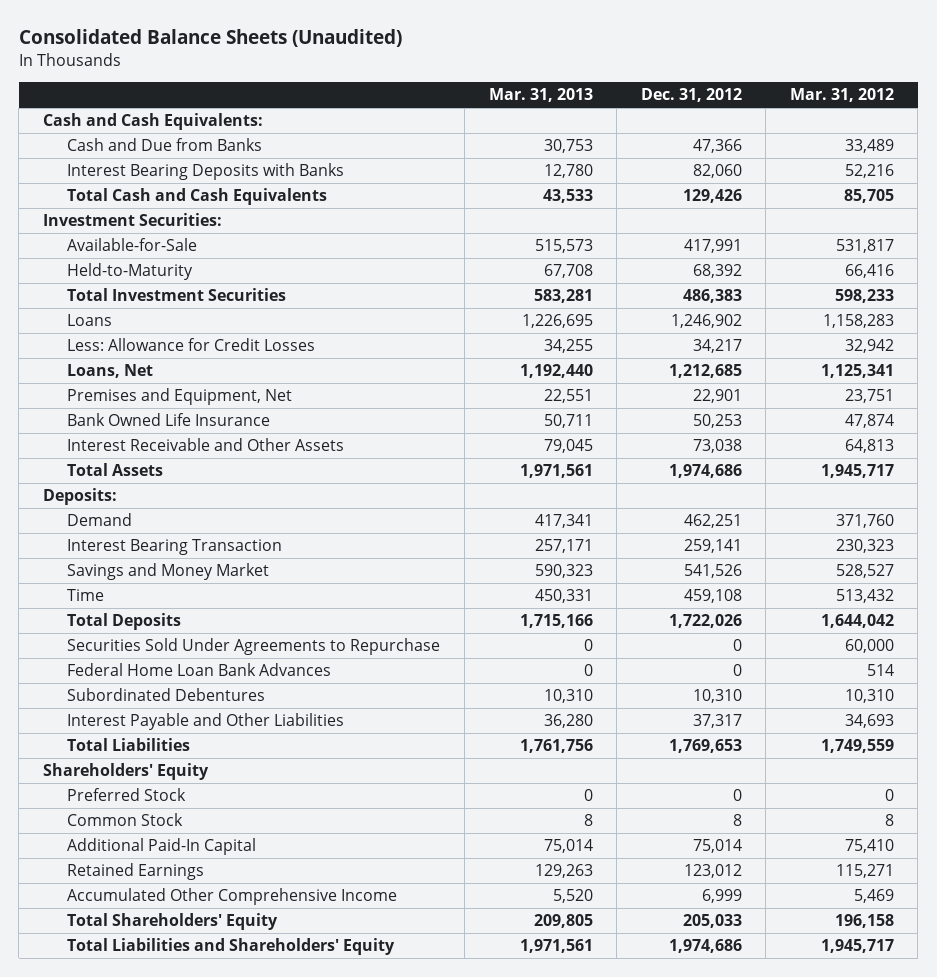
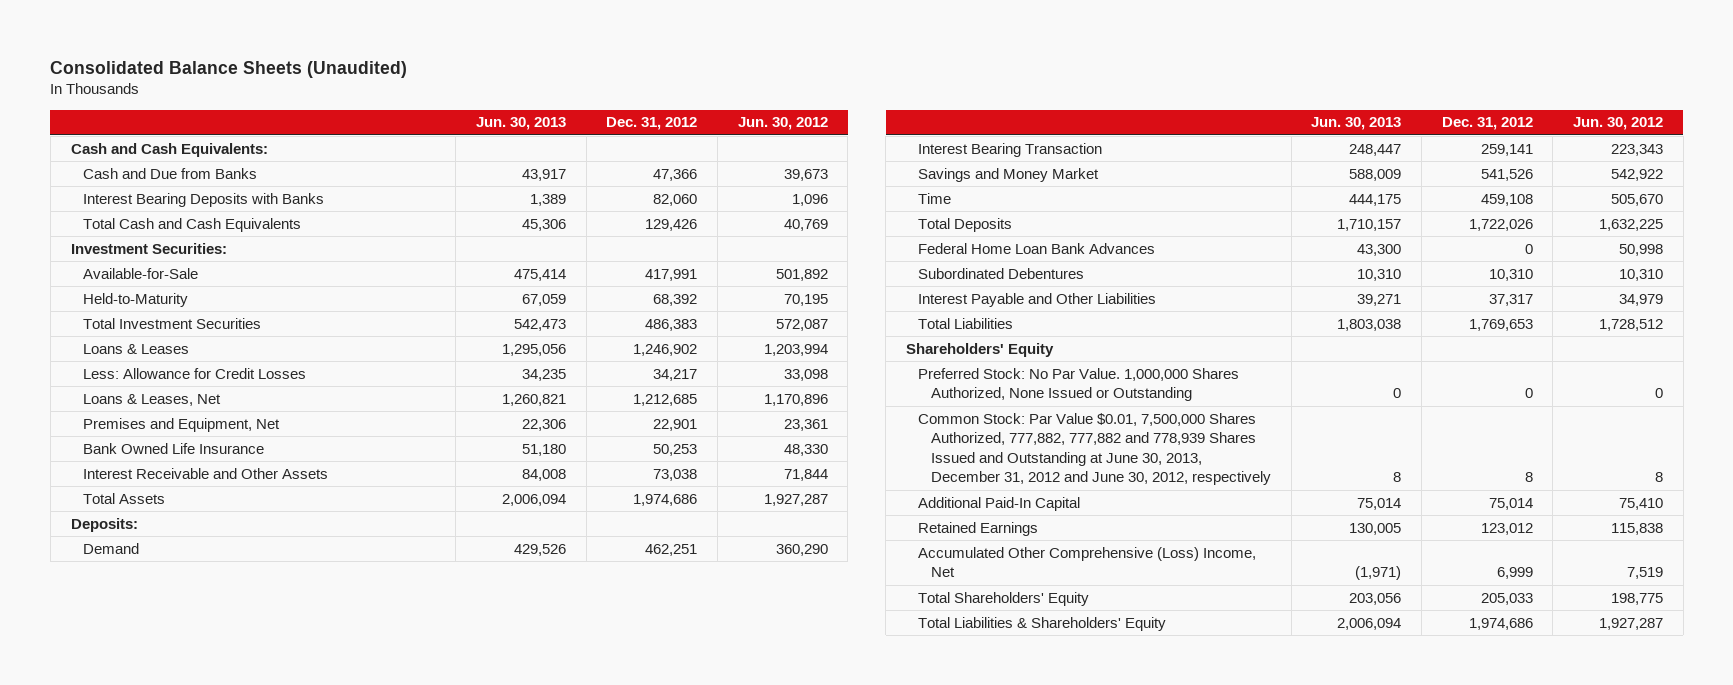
- | Mar. 31, 2013 | Dec. 31, 2012 | Mar. 31, 2012
+ | Jun. 30, 2013 | Dec. 31, 2012 | Jun. 30, 2012
- Loans | 1,226,695 | 1,246,902 | 1,158,283
+ Loans & Leases | 1,295,056 | 1,246,902 | 1,203,994
- Loans, Net | 1,192,440 | 1,212,685 | 1,125,341
+ Loans & Leases, Net | 1,260,821 | 1,212,685 | 1,170,896
- Securities Sold Under Agreements to Repurchase | 0 | 0 | 60,000
- Preferred Stock | 0 | 0 | 0
- Common Stock | 8 | 8 | 8
+ Preferred Stock: No Par Value. 1,000,000 Shares Authorized, None Issued or Outstanding | 0 | 0 | 0
+ Common Stock: Par Value $0.01, 7,500,000 Shares Authorized, 777,882, 777,882 and 778,939 Shares Issued and Outstanding at June 30, 2013, December 31, 2012 and June 30, 2012, respectively | 8 | 8 | 8
- Accumulated Other Comprehensive Income | 5,520 | 6,999 | 5,469
+ Accumulated Other Comprehensive (Loss) Income, Net | (1,971) | 6,999 | 7,519
- Total Liabilities and Shareholders' Equity | 1,971,561 | 1,974,686 | 1,945,717
+ Total Liabilities & Shareholders' Equity | 2,006,094 | 1,974,686 | 1,927,287

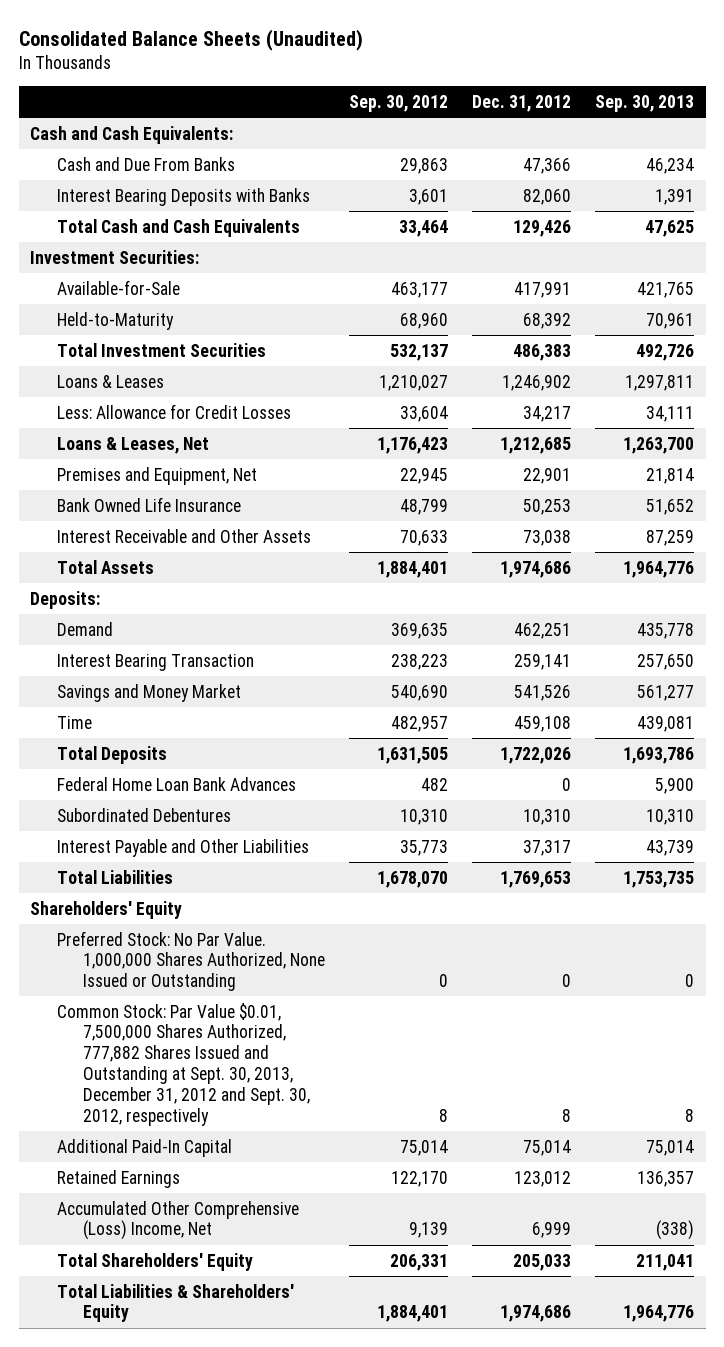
- | Jun. 30, 2013 | Dec. 31, 2012 | Jun. 30, 2012
+ | Sep. 30, 2012 | Dec. 31, 2012 | Sep. 30, 2013
- Cash and Due from Banks | 43,917 | 47,366 | 39,673
+ Cash and Due From Banks | 29,863 | 47,366 | 46,234
- Common Stock: Par Value $0.01, 7,500,000 Shares Authorized, 777,882, 777,882 and 778,939 Shares Issued and Outstanding at June 30, 2013, December 31, 2012 and June 30, 2012, respectively | 8 | 8 | 8
+ Common Stock: Par Value $0.01, 7,500,000 Shares Authorized, 777,882 Shares Issued and Outstanding at Sept. 30, 2013, December 31, 2012 and Sept. 30, 2012, respectively | 8 | 8 | 8

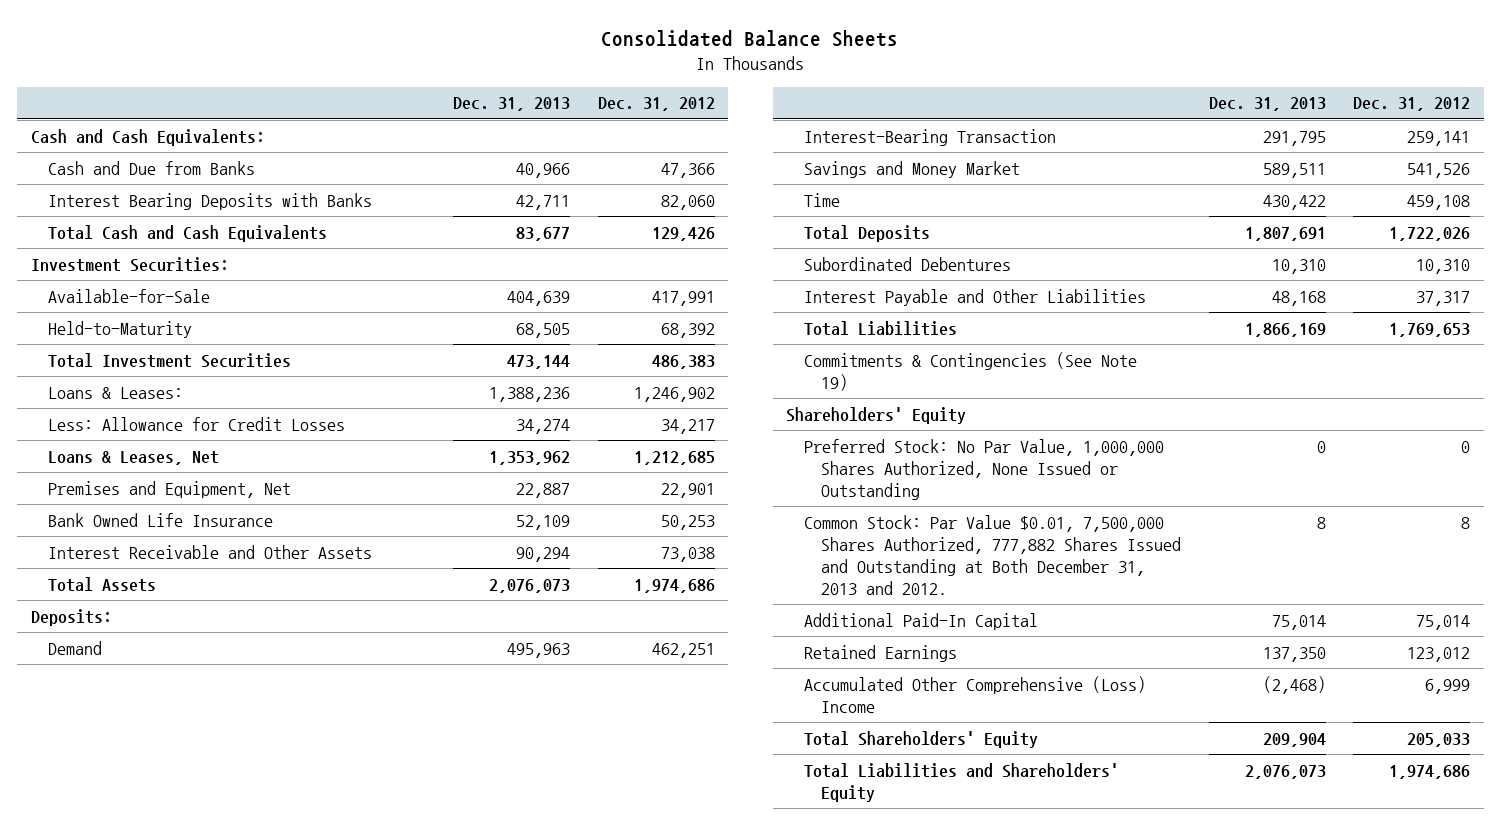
- Consolidated Balance Sheets (Unaudited)
+ Consolidated Balance Sheets
- | Sep. 30, 2012 | Dec. 31, 2012 | Sep. 30, 2013
+ | Dec. 31, 2013 | Dec. 31, 2012
- Cash and Due From Banks | 29,863 | 47,366 | 46,234
+ Cash and Due from Banks | 40,966 | 47,366
- Loans & Leases | 1,210,027 | 1,246,902 | 1,297,811
+ Loans & Leases: | 1,388,236 | 1,246,902
- Interest Bearing Transaction | 238,223 | 259,141 | 257,650
+ Interest-Bearing Transaction | 291,795 | 259,141
- Federal Home Loan Bank Advances | 482 | 0 | 5,900
+ Commitments & Contingencies (See Note 19)
- Preferred Stock: No Par Value. 1,000,000 Shares Authorized, None Issued or Outstanding | 0 | 0 | 0
- Common Stock: Par Value $0.01, 7,500,000 Shares Authorized, 777,882 Shares Issued and Outstanding at Sept. 30, 2013, December 31, 2012 and Sept. 30, 2012, respectively | 8 | 8 | 8
+ Preferred Stock: No Par Value, 1,000,000 Shares Authorized, None Issued or Outstanding | 0 | 0
+ Common Stock: Par Value $0.01, 7,500,000 Shares Authorized, 777,882 Shares Issued and Outstanding at Both December 31, 2013 and 2012. | 8 | 8
- Accumulated Other Comprehensive (Loss) Income, Net | 9,139 | 6,999 | (338)
+ Accumulated Other Comprehensive (Loss) Income | (2,468) | 6,999
- Total Liabilities & Shareholders' Equity | 1,884,401 | 1,974,686 | 1,964,776
+ Total Liabilities and Shareholders' Equity | 2,076,073 | 1,974,686

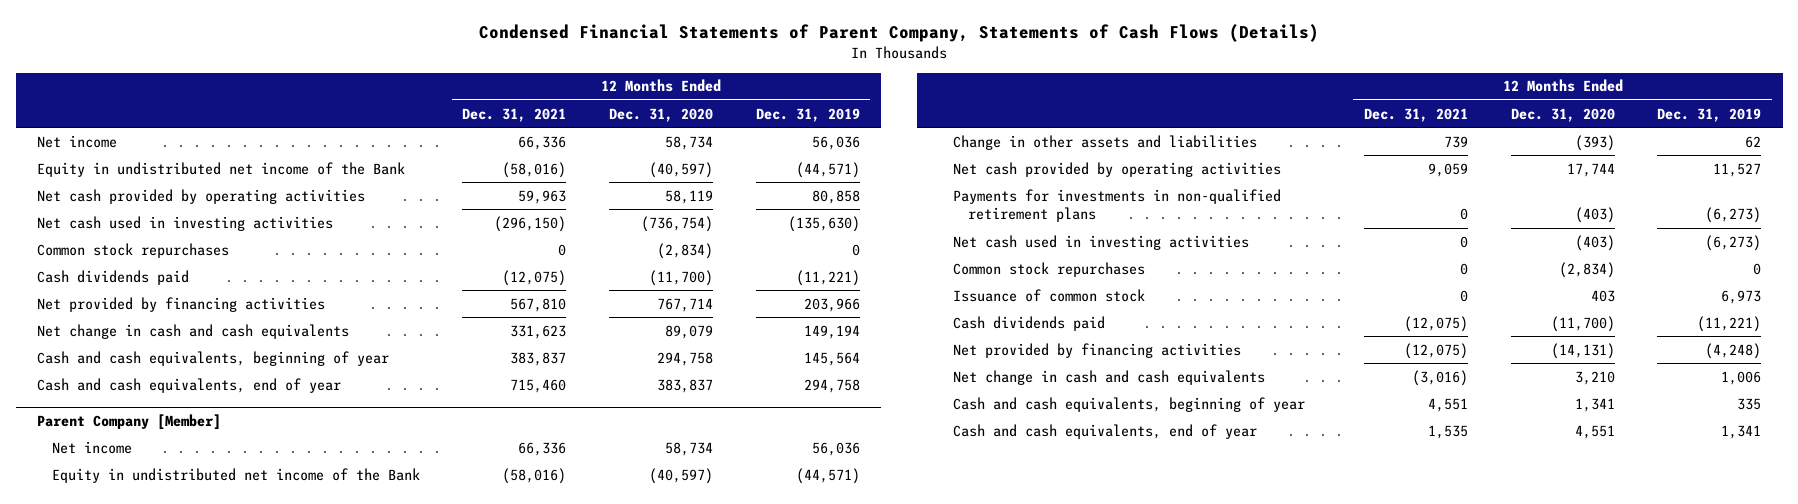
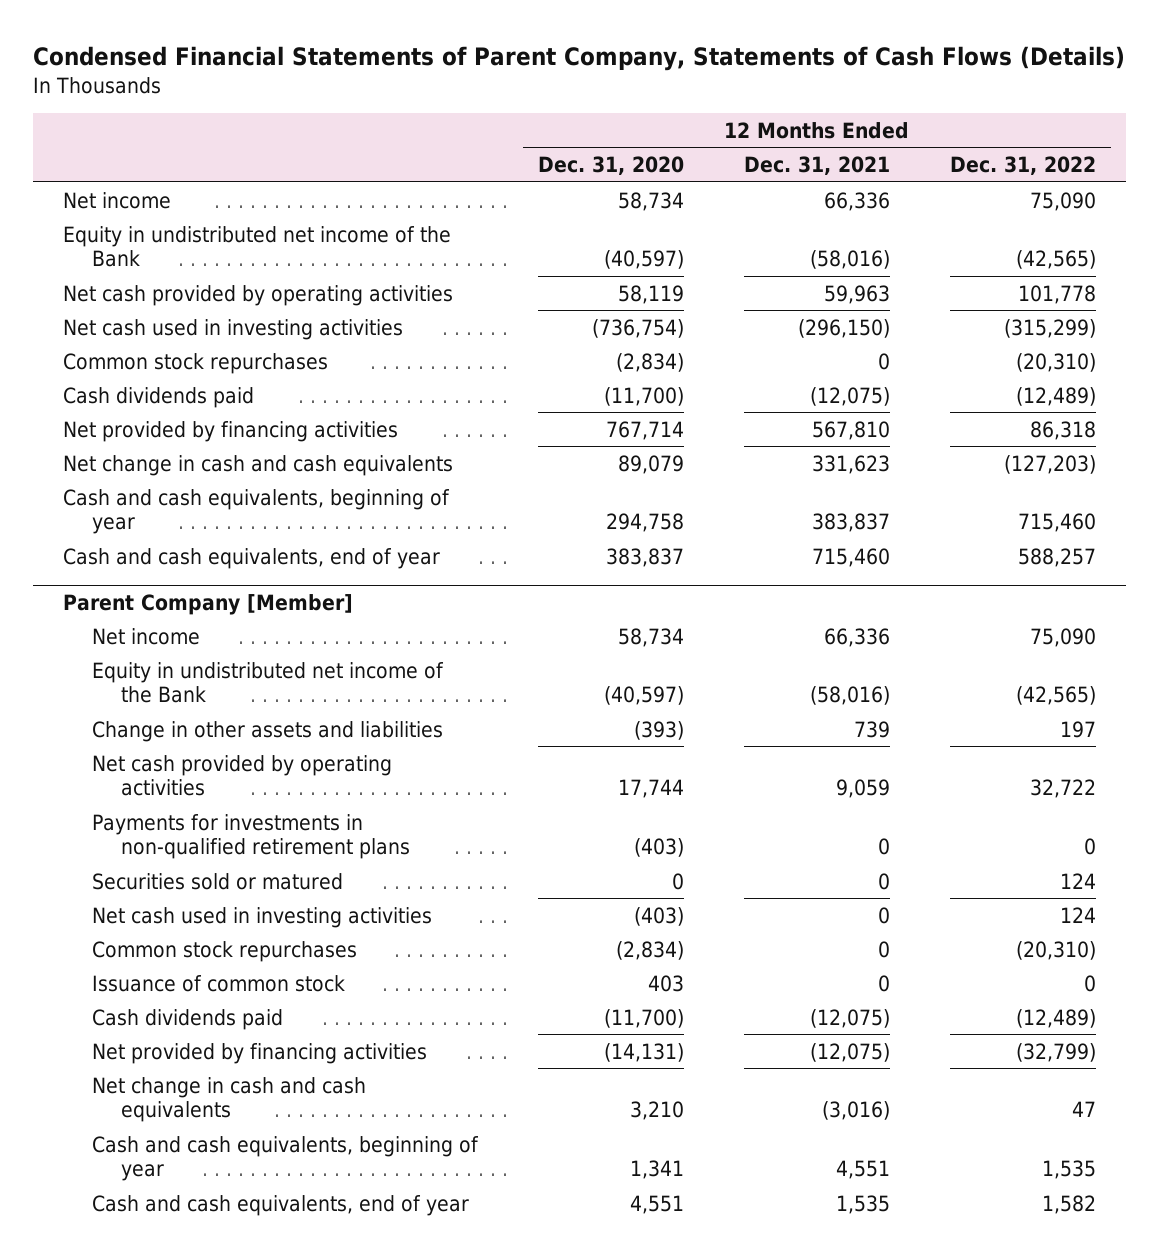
- | 12 Months Ended Dec. 31, 2021 | 12 Months Ended Dec. 31, 2020 | 12 Months Ended Dec. 31, 2019
+ | 12 Months Ended Dec. 31, 2020 | 12 Months Ended Dec. 31, 2021 | 12 Months Ended Dec. 31, 2022
@ Parent Company [Member]
+ Securities sold or matured | 0 | 0 | 124

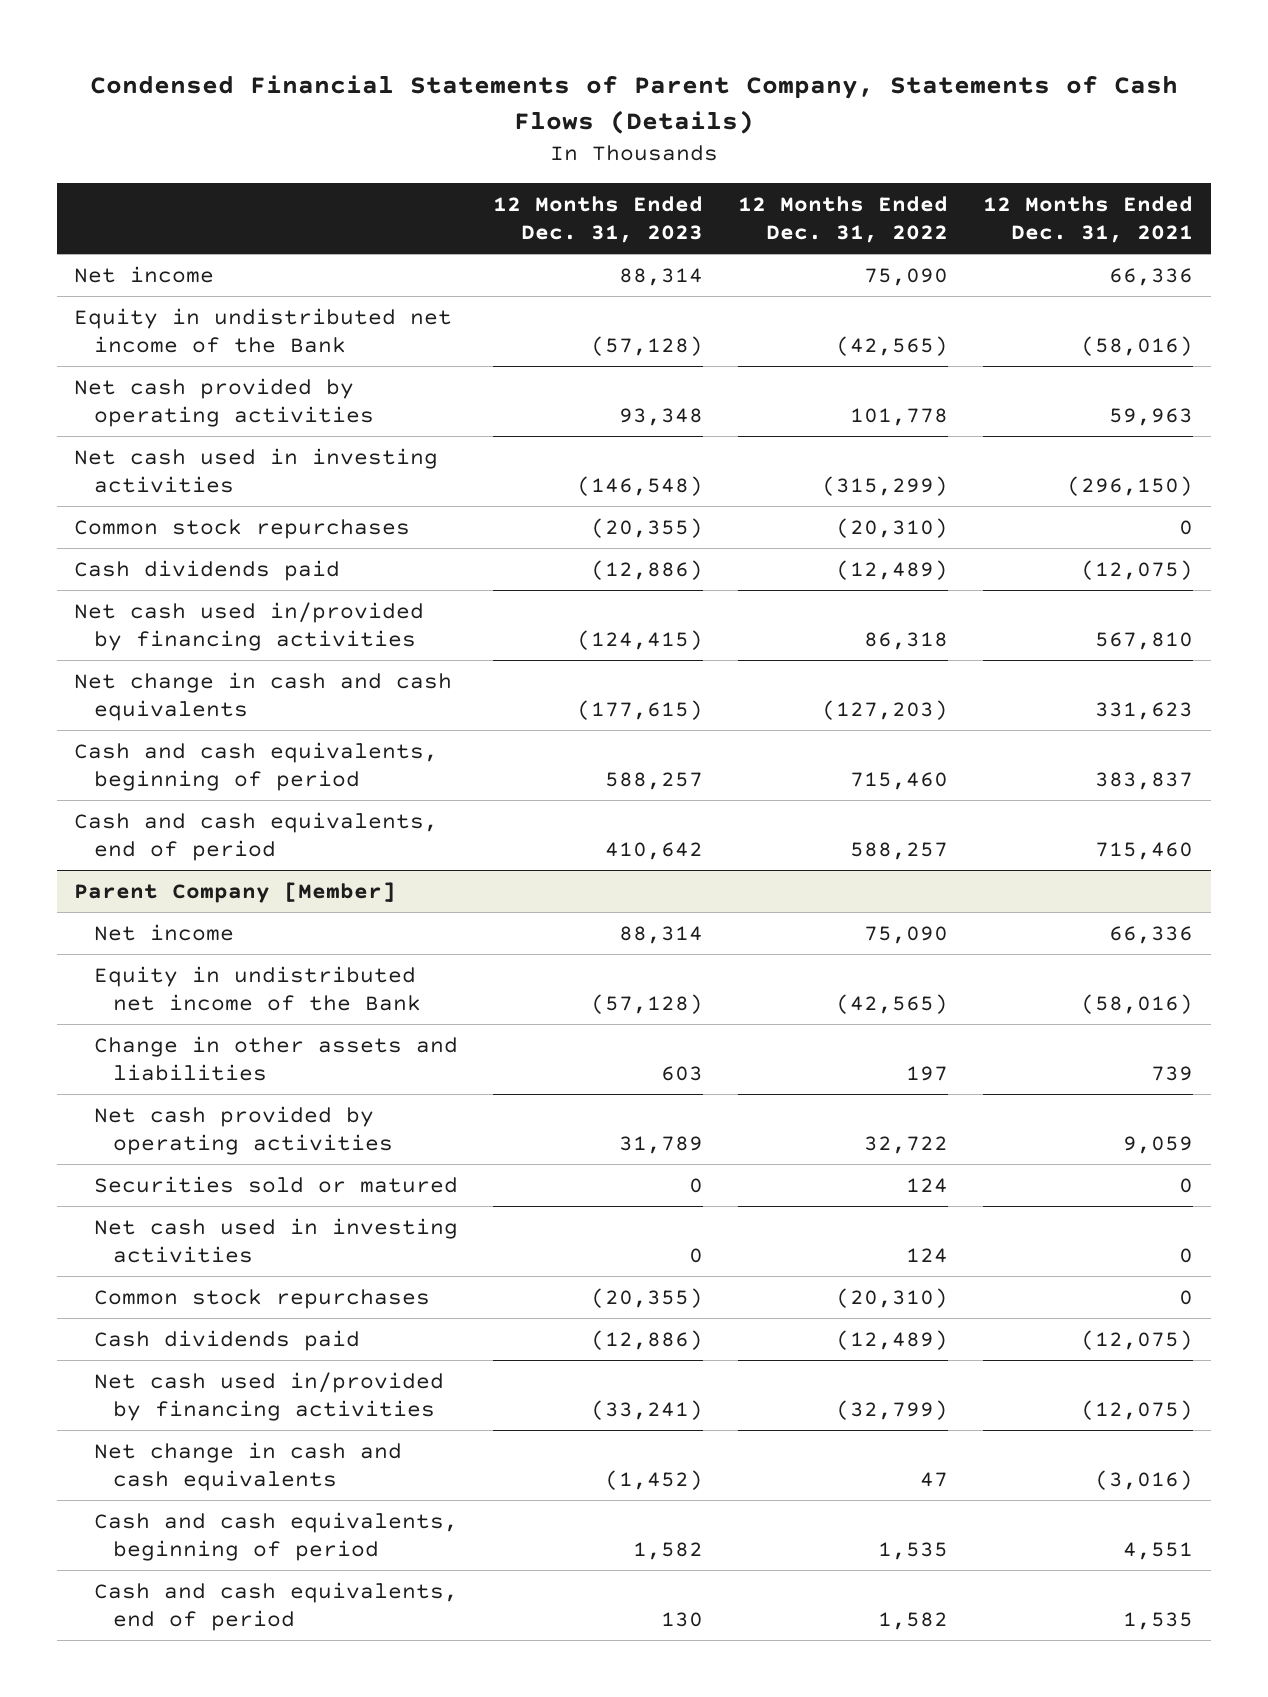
- | 12 Months Ended Dec. 31, 2020 | 12 Months Ended Dec. 31, 2021 | 12 Months Ended Dec. 31, 2022
+ | 12 Months Ended Dec. 31, 2023 | 12 Months Ended Dec. 31, 2022 | 12 Months Ended Dec. 31, 2021
- Net provided by financing activities | 767,714 | 567,810 | 86,318
+ Net cash used in/provided by financing activities | (124,415) | 86,318 | 567,810
- Cash and cash equivalents, beginning of year | 294,758 | 383,837 | 715,460
- Cash and cash equivalents, end of year | 383,837 | 715,460 | 588,257
+ Cash and cash equivalents, beginning of period | 588,257 | 715,460 | 383,837
+ Cash and cash equivalents, end of period | 410,642 | 588,257 | 715,460
@ Parent Company [Member]
- Payments for investments in non-qualified retirement plans | (403) | 0 | 0
- Issuance of common stock | 403 | 0 | 0
- Net provided by financing activities | (14,131) | (12,075) | (32,799)
+ Net cash used in/provided by financing activities | (33,241) | (32,799) | (12,075)
- Cash and cash equivalents, beginning of year | 1,341 | 4,551 | 1,535
- Cash and cash equivalents, end of year | 4,551 | 1,535 | 1,582
+ Cash and cash equivalents, beginning of period | 1,582 | 1,535 | 4,551
+ Cash and cash equivalents, end of period | 130 | 1,582 | 1,535

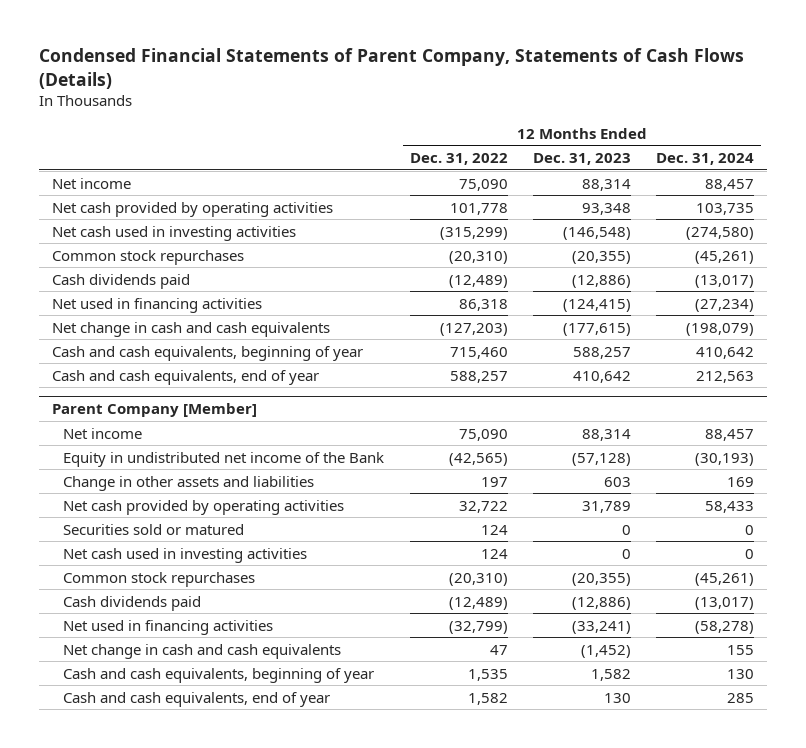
- | 12 Months Ended Dec. 31, 2023 | 12 Months Ended Dec. 31, 2022 | 12 Months Ended Dec. 31, 2021
+ | 12 Months Ended Dec. 31, 2022 | 12 Months Ended Dec. 31, 2023 | 12 Months Ended Dec. 31, 2024
- Equity in undistributed net income of the Bank | (57,128) | (42,565) | (58,016)
- Net cash used in/provided by financing activities | (124,415) | 86,318 | 567,810
+ Net used in financing activities | 86,318 | (124,415) | (27,234)
- Cash and cash equivalents, beginning of period | 588,257 | 715,460 | 383,837
- Cash and cash equivalents, end of period | 410,642 | 588,257 | 715,460
+ Cash and cash equivalents, beginning of year | 715,460 | 588,257 | 410,642
+ Cash and cash equivalents, end of year | 588,257 | 410,642 | 212,563
@ Parent Company [Member]
- Net cash used in/provided by financing activities | (33,241) | (32,799) | (12,075)
+ Net used in financing activities | (32,799) | (33,241) | (58,278)
- Cash and cash equivalents, beginning of period | 1,582 | 1,535 | 4,551
- Cash and cash equivalents, end of period | 130 | 1,582 | 1,535
+ Cash and cash equivalents, beginning of year | 1,535 | 1,582 | 130
+ Cash and cash equivalents, end of year | 1,582 | 130 | 285

